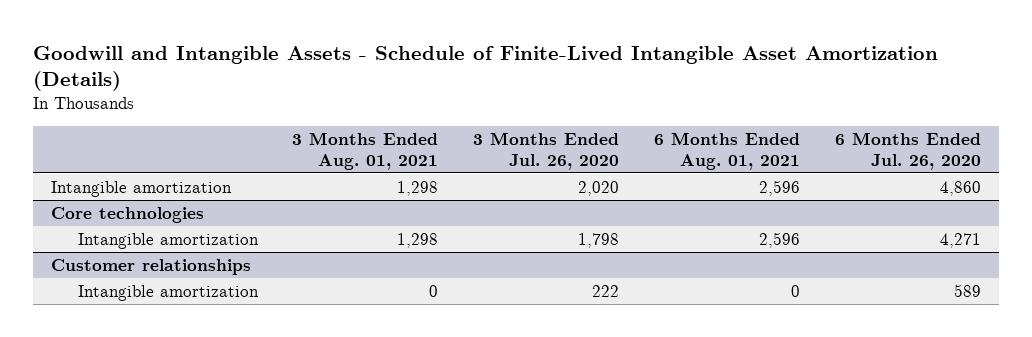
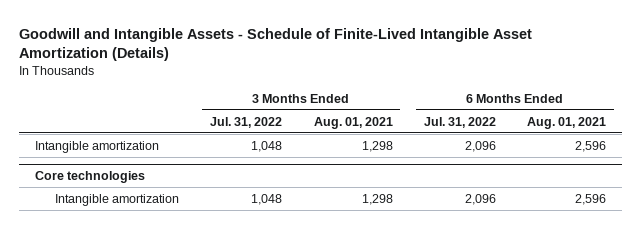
- | 3 Months Ended Aug. 01, 2021 | 3 Months Ended Jul. 26, 2020 | 6 Months Ended Aug. 01, 2021 | 6 Months Ended Jul. 26, 2020
+ | 3 Months Ended Jul. 31, 2022 | 3 Months Ended Aug. 01, 2021 | 6 Months Ended Jul. 31, 2022 | 6 Months Ended Aug. 01, 2021
- Customer relationships
- Intangible amortization | 0 | 222 | 0 | 589

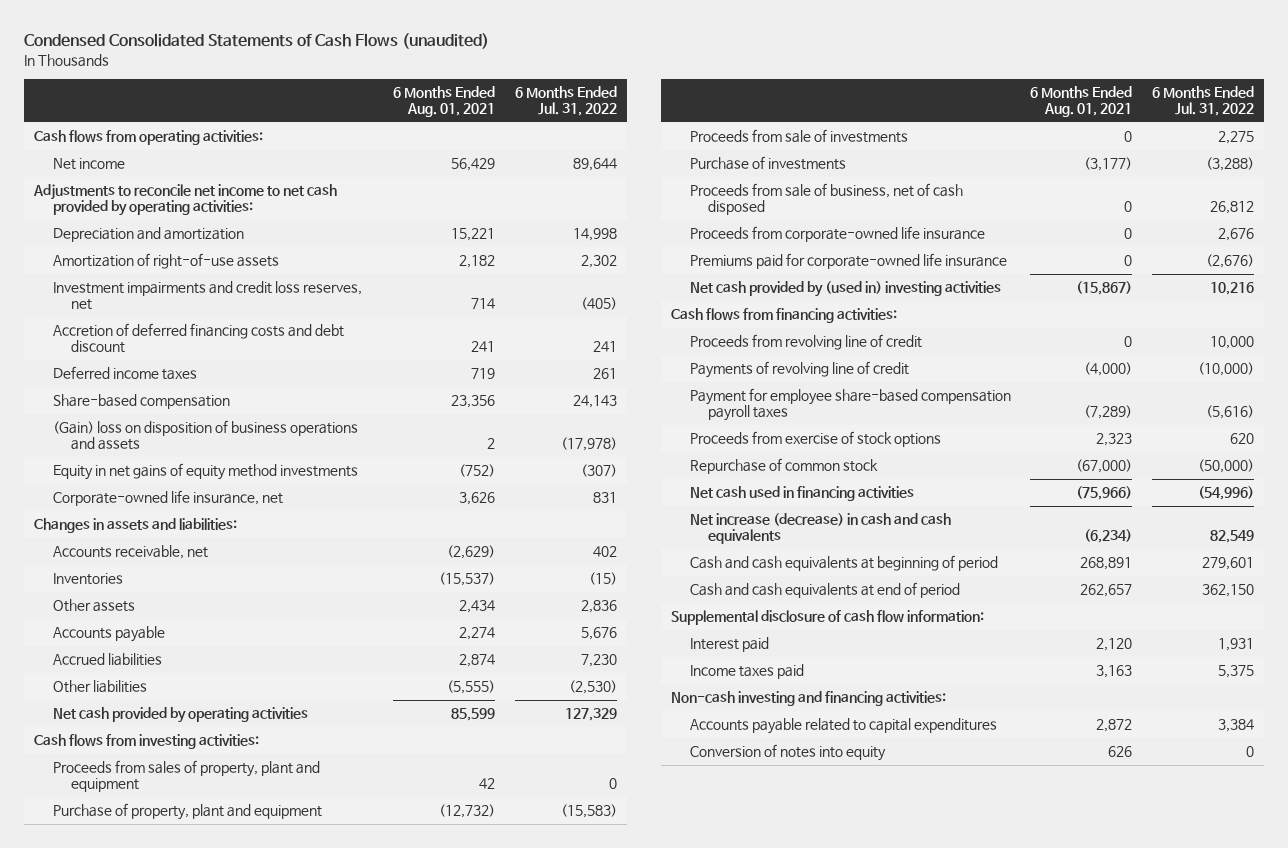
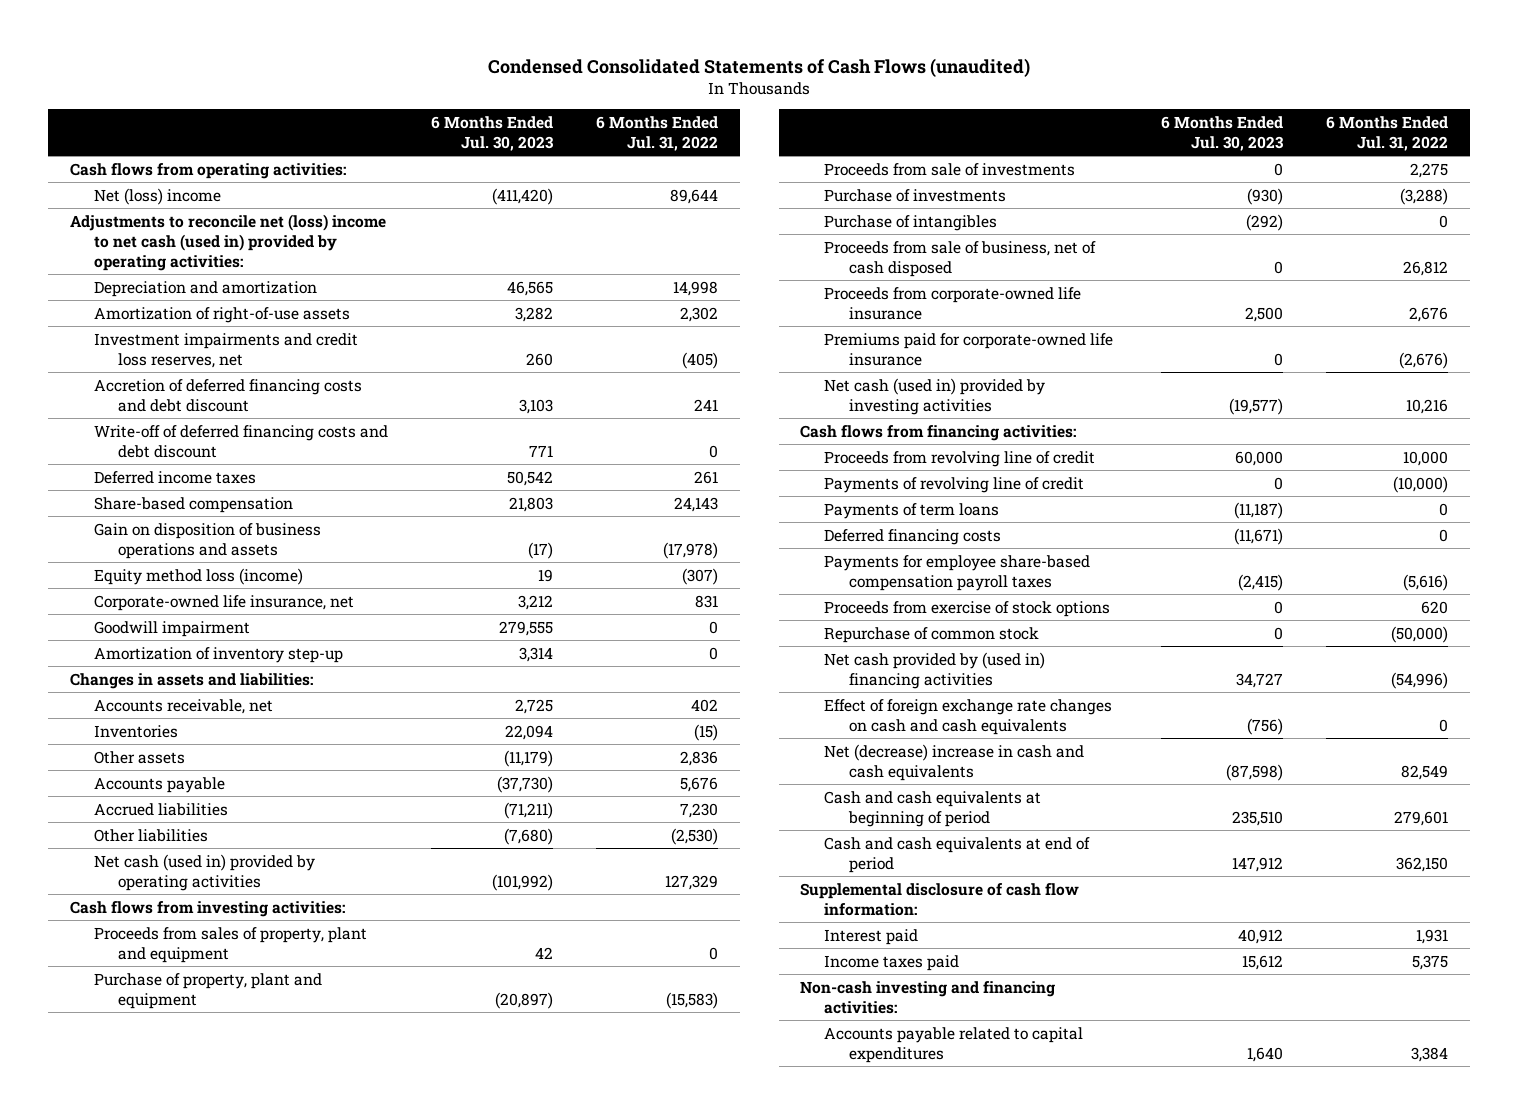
- | 6 Months Ended Aug. 01, 2021 | 6 Months Ended Jul. 31, 2022
+ | 6 Months Ended Jul. 30, 2023 | 6 Months Ended Jul. 31, 2022
- Net income | 56,429 | 89,644
- Adjustments to reconcile net income to net cash provided by operating activities:
+ Net (loss) income | (411,420) | 89,644
+ Adjustments to reconcile net (loss) income to net cash (used in) provided by operating activities:
+ Write-off of deferred financing costs and debt discount | 771 | 0
- (Gain) loss on disposition of business operations and assets | 2 | (17,978)
- Equity in net gains of equity method investments | (752) | (307)
+ Gain on disposition of business operations and assets | (17) | (17,978)
+ Equity method loss (income) | 19 | (307)
+ Goodwill impairment | 279,555 | 0
+ Amortization of inventory step-up | 3,314 | 0
- Net cash provided by operating activities | 85,599 | 127,329
+ Net cash (used in) provided by operating activities | (101,992) | 127,329
+ Purchase of intangibles | (292) | 0
- Net cash provided by (used in) investing activities | (15,867) | 10,216
+ Net cash (used in) provided by investing activities | (19,577) | 10,216
- Payment for employee share-based compensation payroll taxes | (7,289) | (5,616)
+ Payments of term loans | (11,187) | 0
+ Deferred financing costs | (11,671) | 0
+ Payments for employee share-based compensation payroll taxes | (2,415) | (5,616)
- Net cash used in financing activities | (75,966) | (54,996)
- Net increase (decrease) in cash and cash equivalents | (6,234) | 82,549
+ Net cash provided by (used in) financing activities | 34,727 | (54,996)
+ Effect of foreign exchange rate changes on cash and cash equivalents | (756) | 0
+ Net (decrease) increase in cash and cash equivalents | (87,598) | 82,549
- Conversion of notes into equity | 626 | 0

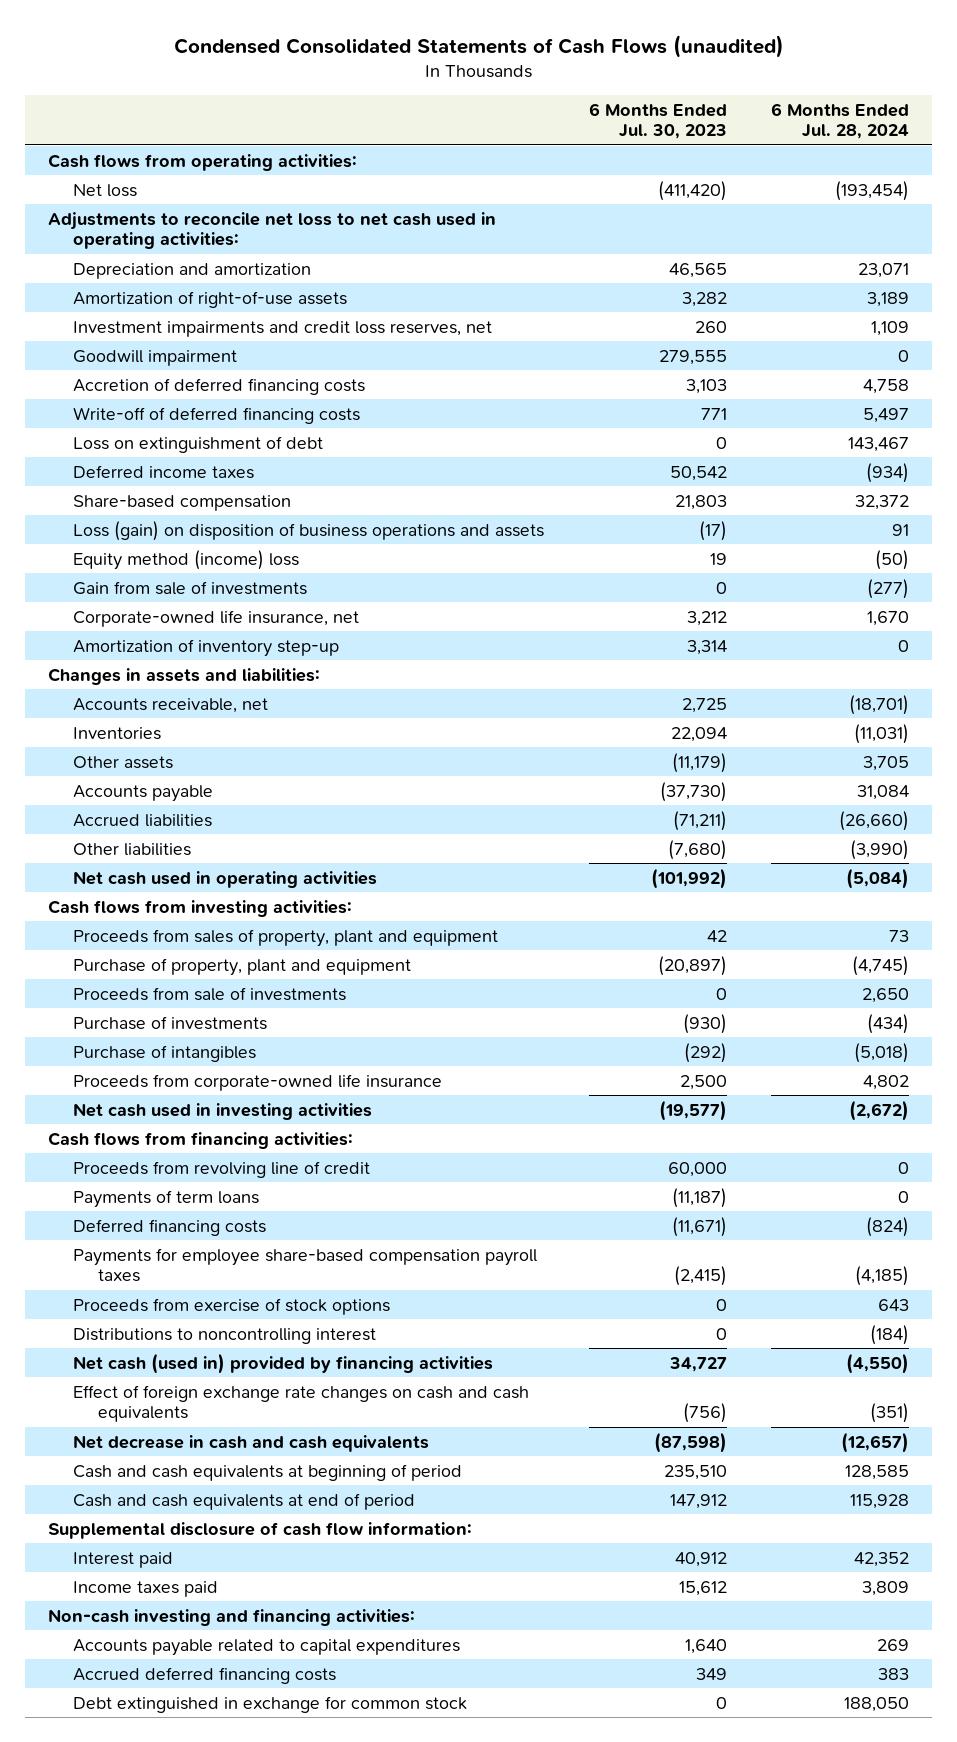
- | 6 Months Ended Jul. 30, 2023 | 6 Months Ended Jul. 31, 2022
+ | 6 Months Ended Jul. 30, 2023 | 6 Months Ended Jul. 28, 2024
- Net (loss) income | (411,420) | 89,644
- Adjustments to reconcile net (loss) income to net cash (used in) provided by operating activities:
+ Net loss | (411,420) | (193,454)
+ Adjustments to reconcile net loss to net cash used in operating activities:
- Accretion of deferred financing costs and debt discount | 3,103 | 241
- Write-off of deferred financing costs and debt discount | 771 | 0
moved up: Goodwill impairment | 279,555 | 0
+ Accretion of deferred financing costs | 3,103 | 4,758
+ Write-off of deferred financing costs | 771 | 5,497
+ Loss on extinguishment of debt | 0 | 143,467
- Gain on disposition of business operations and assets | (17) | (17,978)
- Equity method loss (income) | 19 | (307)
+ Loss (gain) on disposition of business operations and assets | (17) | 91
+ Equity method (income) loss | 19 | (50)
+ Gain from sale of investments | 0 | (277)
- Net cash (used in) provided by operating activities | (101,992) | 127,329
+ Net cash used in operating activities | (101,992) | (5,084)
- Proceeds from sale of business, net of cash disposed | 0 | 26,812
- Premiums paid for corporate-owned life insurance | 0 | (2,676)
- Net cash (used in) provided by investing activities | (19,577) | 10,216
+ Net cash used in investing activities | (19,577) | (2,672)
- Payments of revolving line of credit | 0 | (10,000)
- Repurchase of common stock | 0 | (50,000)
- Net cash provided by (used in) financing activities | 34,727 | (54,996)
+ Distributions to noncontrolling interest | 0 | (184)
+ Net cash (used in) provided by financing activities | 34,727 | (4,550)
- Net (decrease) increase in cash and cash equivalents | (87,598) | 82,549
+ Net decrease in cash and cash equivalents | (87,598) | (12,657)
+ Accrued deferred financing costs | 349 | 383
+ Debt extinguished in exchange for common stock | 0 | 188,050

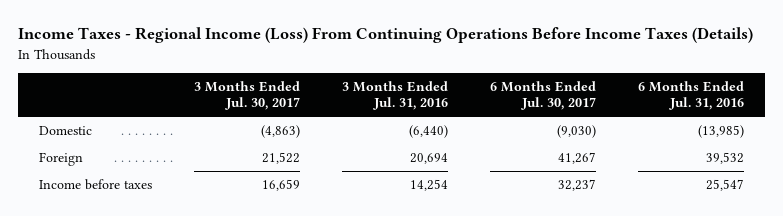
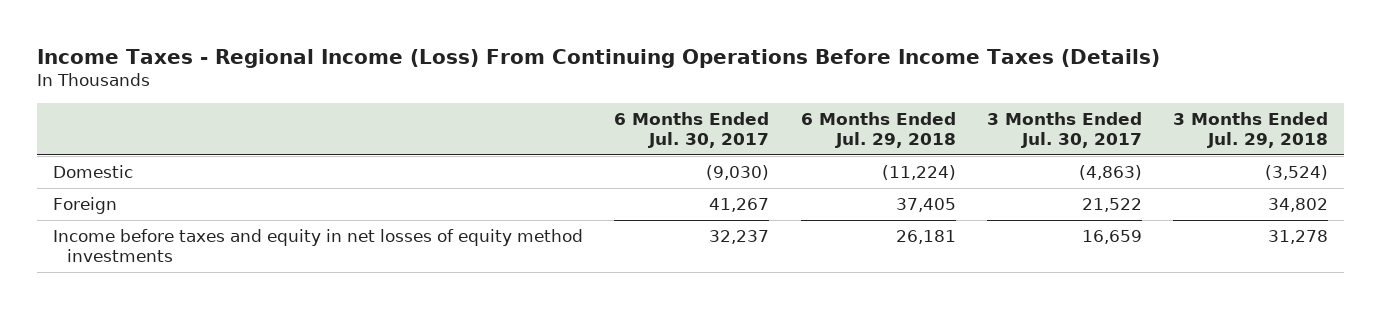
- | 3 Months Ended Jul. 30, 2017 | 3 Months Ended Jul. 31, 2016 | 6 Months Ended Jul. 30, 2017 | 6 Months Ended Jul. 31, 2016
+ | 6 Months Ended Jul. 30, 2017 | 6 Months Ended Jul. 29, 2018 | 3 Months Ended Jul. 30, 2017 | 3 Months Ended Jul. 29, 2018
- Income before taxes | 16,659 | 14,254 | 32,237 | 25,547
+ Income before taxes and equity in net losses of equity method investments | 32,237 | 26,181 | 16,659 | 31,278

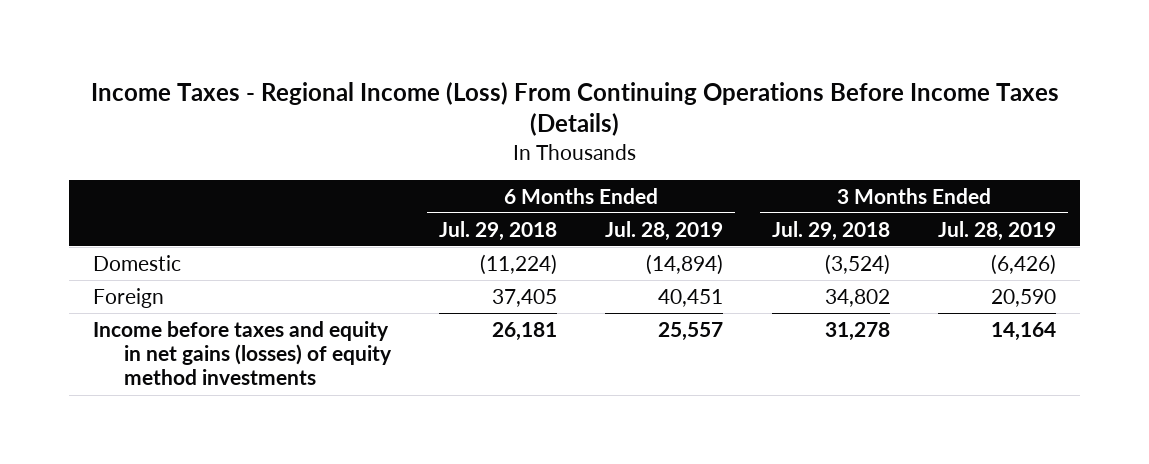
- | 6 Months Ended Jul. 30, 2017 | 6 Months Ended Jul. 29, 2018 | 3 Months Ended Jul. 30, 2017 | 3 Months Ended Jul. 29, 2018
+ | 6 Months Ended Jul. 29, 2018 | 6 Months Ended Jul. 28, 2019 | 3 Months Ended Jul. 29, 2018 | 3 Months Ended Jul. 28, 2019
- Income before taxes and equity in net losses of equity method investments | 32,237 | 26,181 | 16,659 | 31,278
+ Income before taxes and equity in net gains (losses) of equity method investments | 26,181 | 25,557 | 31,278 | 14,164

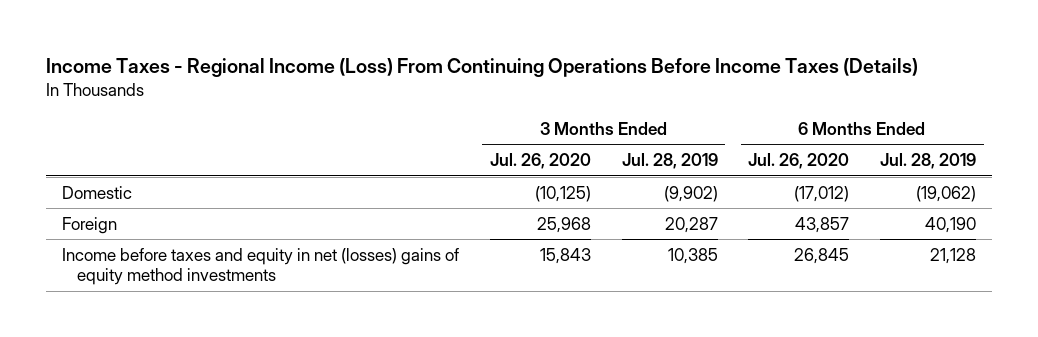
- | 6 Months Ended Jul. 29, 2018 | 6 Months Ended Jul. 28, 2019 | 3 Months Ended Jul. 29, 2018 | 3 Months Ended Jul. 28, 2019
+ | 3 Months Ended Jul. 26, 2020 | 3 Months Ended Jul. 28, 2019 | 6 Months Ended Jul. 26, 2020 | 6 Months Ended Jul. 28, 2019
- Domestic | (11,224) | (14,894) | (3,524) | (6,426)
- Foreign | 37,405 | 40,451 | 34,802 | 20,590
- Income before taxes and equity in net gains (losses) of equity method investments | 26,181 | 25,557 | 31,278 | 14,164
+ Domestic | (10,125) | (9,902) | (17,012) | (19,062)
+ Foreign | 25,968 | 20,287 | 43,857 | 40,190
+ Income before taxes and equity in net (losses) gains of equity method investments | 15,843 | 10,385 | 26,845 | 21,128

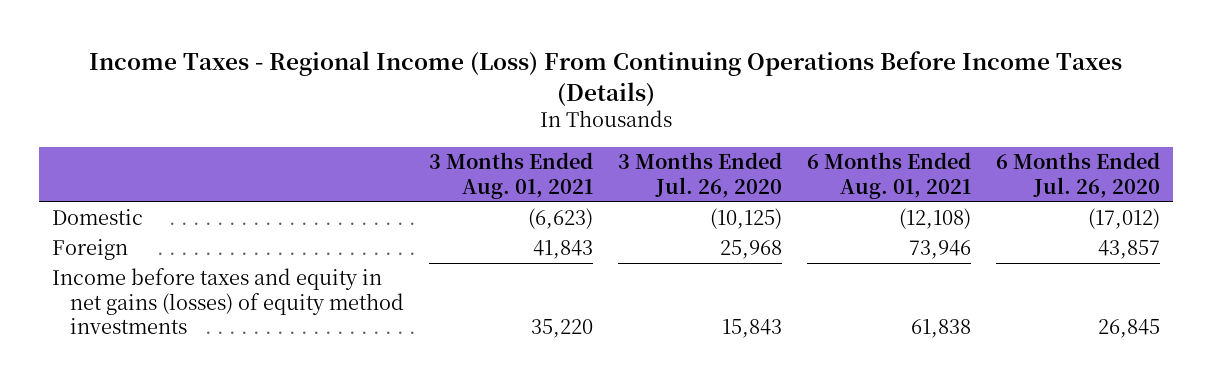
- | 3 Months Ended Jul. 26, 2020 | 3 Months Ended Jul. 28, 2019 | 6 Months Ended Jul. 26, 2020 | 6 Months Ended Jul. 28, 2019
+ | 3 Months Ended Aug. 01, 2021 | 3 Months Ended Jul. 26, 2020 | 6 Months Ended Aug. 01, 2021 | 6 Months Ended Jul. 26, 2020
- Income before taxes and equity in net (losses) gains of equity method investments | 15,843 | 10,385 | 26,845 | 21,128
+ Income before taxes and equity in net gains (losses) of equity method investments | 35,220 | 15,843 | 61,838 | 26,845

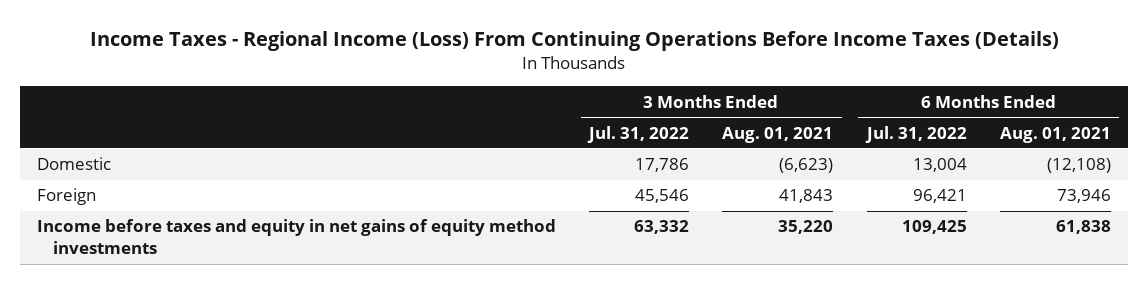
- | 3 Months Ended Aug. 01, 2021 | 3 Months Ended Jul. 26, 2020 | 6 Months Ended Aug. 01, 2021 | 6 Months Ended Jul. 26, 2020
+ | 3 Months Ended Jul. 31, 2022 | 3 Months Ended Aug. 01, 2021 | 6 Months Ended Jul. 31, 2022 | 6 Months Ended Aug. 01, 2021
- Income before taxes and equity in net gains (losses) of equity method investments | 35,220 | 15,843 | 61,838 | 26,845
+ Income before taxes and equity in net gains of equity method investments | 63,332 | 35,220 | 109,425 | 61,838

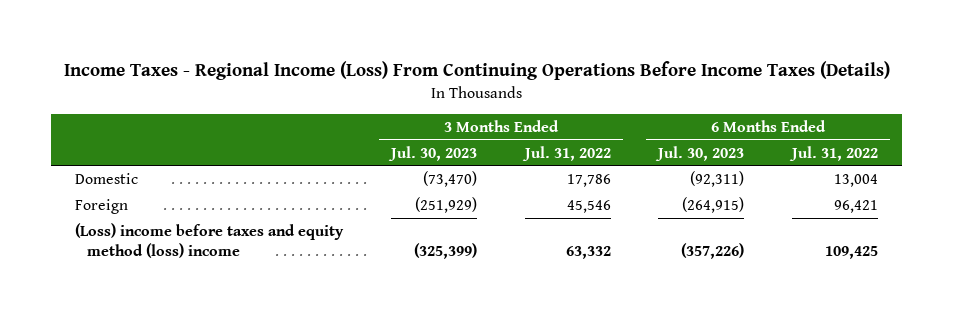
- | 3 Months Ended Jul. 31, 2022 | 3 Months Ended Aug. 01, 2021 | 6 Months Ended Jul. 31, 2022 | 6 Months Ended Aug. 01, 2021
+ | 3 Months Ended Jul. 30, 2023 | 3 Months Ended Jul. 31, 2022 | 6 Months Ended Jul. 30, 2023 | 6 Months Ended Jul. 31, 2022
- Income before taxes and equity in net gains of equity method investments | 63,332 | 35,220 | 109,425 | 61,838
+ (Loss) income before taxes and equity method (loss) income | (325,399) | 63,332 | (357,226) | 109,425

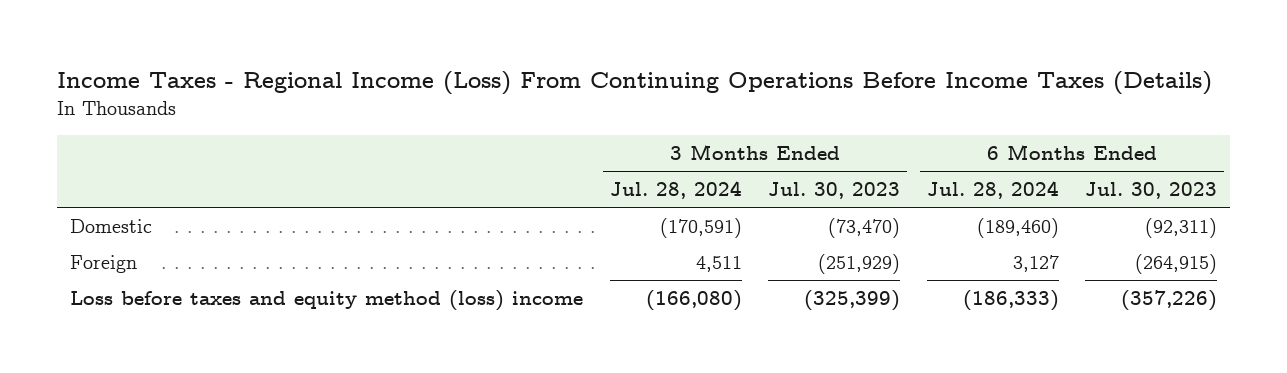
- | 3 Months Ended Jul. 30, 2023 | 3 Months Ended Jul. 31, 2022 | 6 Months Ended Jul. 30, 2023 | 6 Months Ended Jul. 31, 2022
+ | 3 Months Ended Jul. 28, 2024 | 3 Months Ended Jul. 30, 2023 | 6 Months Ended Jul. 28, 2024 | 6 Months Ended Jul. 30, 2023
- (Loss) income before taxes and equity method (loss) income | (325,399) | 63,332 | (357,226) | 109,425
+ Loss before taxes and equity method (loss) income | (166,080) | (325,399) | (186,333) | (357,226)

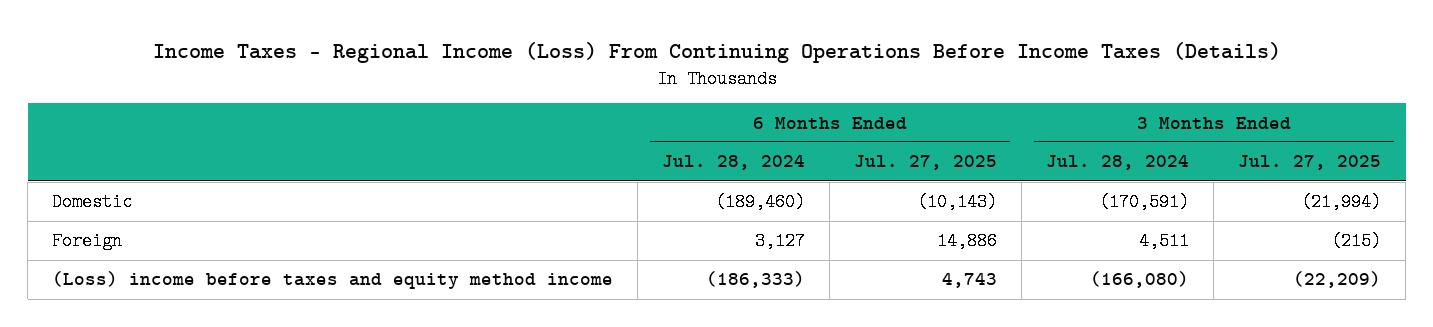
- | 3 Months Ended Jul. 28, 2024 | 3 Months Ended Jul. 30, 2023 | 6 Months Ended Jul. 28, 2024 | 6 Months Ended Jul. 30, 2023
+ | 6 Months Ended Jul. 28, 2024 | 6 Months Ended Jul. 27, 2025 | 3 Months Ended Jul. 28, 2024 | 3 Months Ended Jul. 27, 2025
- Loss before taxes and equity method (loss) income | (166,080) | (325,399) | (186,333) | (357,226)
+ (Loss) income before taxes and equity method income | (186,333) | 4,743 | (166,080) | (22,209)

